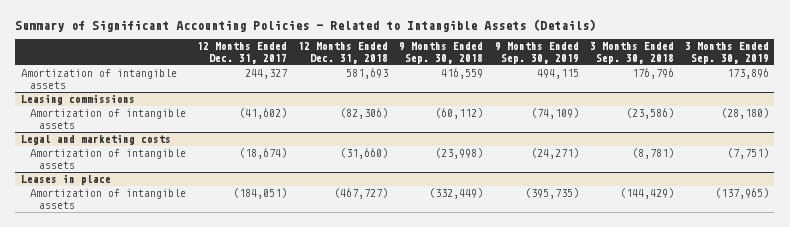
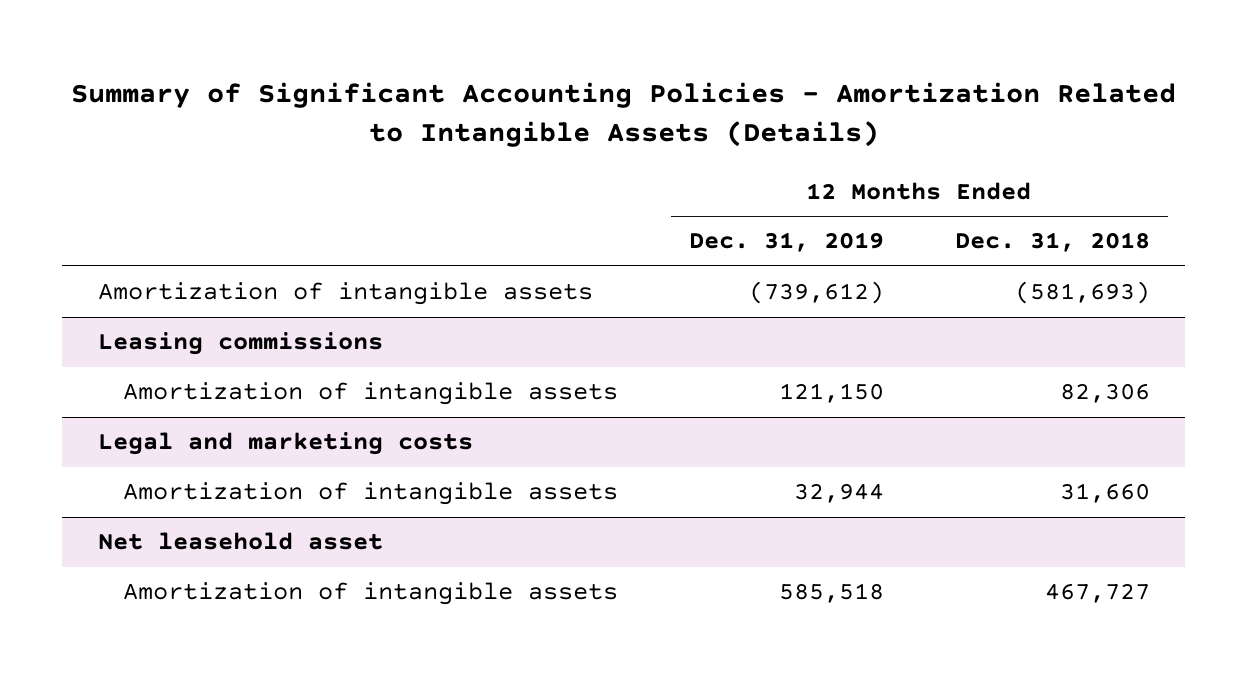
- Summary of Significant Accounting Policies - Related to Intangible Assets (Details)
+ Summary of Significant Accounting Policies - Amortization Related to Intangible Assets (Details)
- | 12 Months Ended Dec. 31, 2017 | 12 Months Ended Dec. 31, 2018 | 9 Months Ended Sep. 30, 2018 | 9 Months Ended Sep. 30, 2019 | 3 Months Ended Sep. 30, 2018 | 3 Months Ended Sep. 30, 2019
+ | 12 Months Ended Dec. 31, 2019 | 12 Months Ended Dec. 31, 2018
- Amortization of intangible assets | 244,327 | 581,693 | 416,559 | 494,115 | 176,796 | 173,896
+ Amortization of intangible assets | (739,612) | (581,693)
@ Leasing commissions
- Amortization of intangible assets | (41,602) | (82,306) | (60,112) | (74,109) | (23,586) | (28,180)
+ Amortization of intangible assets | 121,150 | 82,306
@ Legal and marketing costs
- Amortization of intangible assets | (18,674) | (31,660) | (23,998) | (24,271) | (8,781) | (7,751)
- Leases in place
- Amortization of intangible assets | (184,051) | (467,727) | (332,449) | (395,735) | (144,429) | (137,965)
@ Legal and marketing costs
+ Amortization of intangible assets | 32,944 | 31,660
+ Net leasehold asset
+ Amortization of intangible assets | 585,518 | 467,727

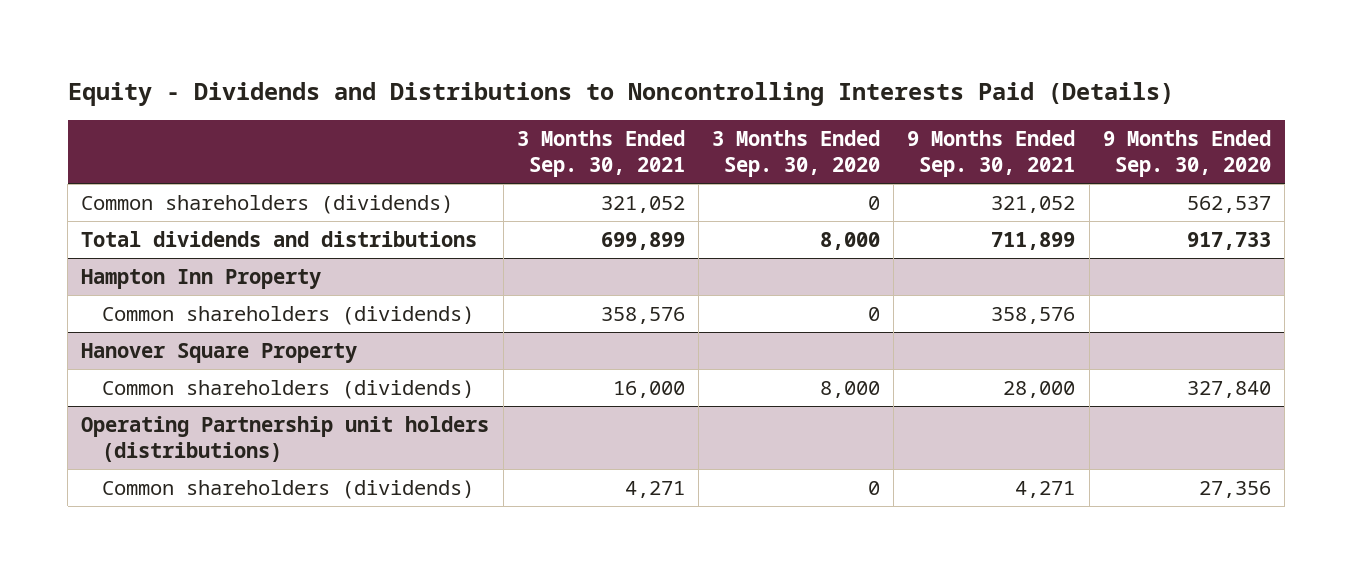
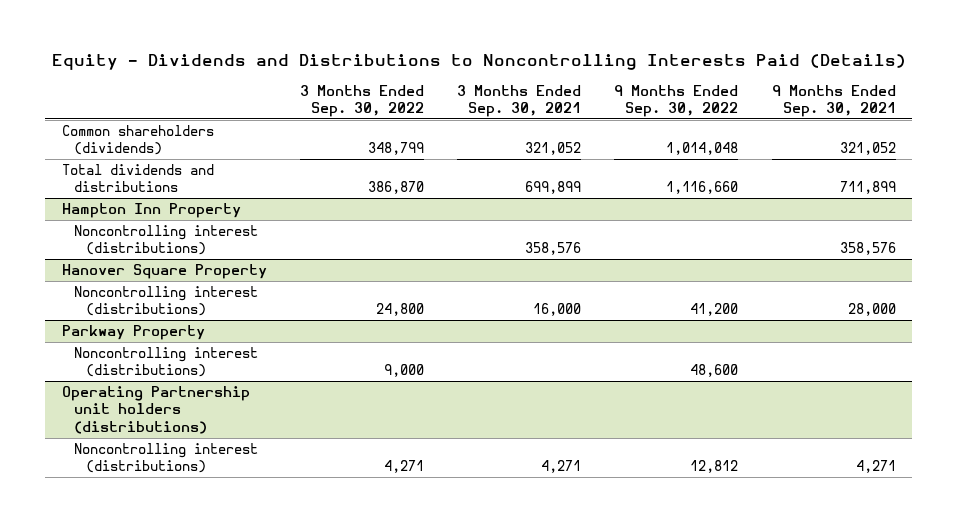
- | 3 Months Ended Sep. 30, 2021 | 3 Months Ended Sep. 30, 2020 | 9 Months Ended Sep. 30, 2021 | 9 Months Ended Sep. 30, 2020
+ | 3 Months Ended Sep. 30, 2022 | 3 Months Ended Sep. 30, 2021 | 9 Months Ended Sep. 30, 2022 | 9 Months Ended Sep. 30, 2021
@ Hampton Inn Property
- Common shareholders (dividends) | 358,576 | 0 | 358,576 |
+ Noncontrolling interest (distributions) | | 358,576 | | 358,576
@ Hanover Square Property
- Common shareholders (dividends) | 16,000 | 8,000 | 28,000 | 327,840
+ Noncontrolling interest (distributions) | 24,800 | 16,000 | 41,200 | 28,000
+ Parkway Property
+ Noncontrolling interest (distributions) | 9,000 | | 48,600 |
@ Operating Partnership unit holders (distributions)
- Common shareholders (dividends) | 4,271 | 0 | 4,271 | 27,356
+ Noncontrolling interest (distributions) | 4,271 | 4,271 | 12,812 | 4,271

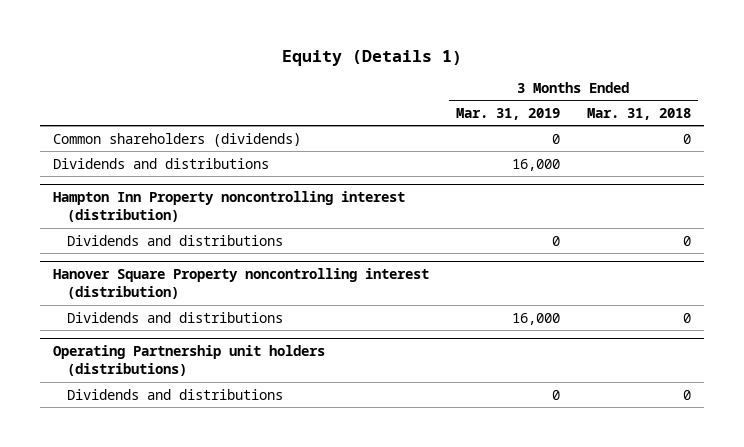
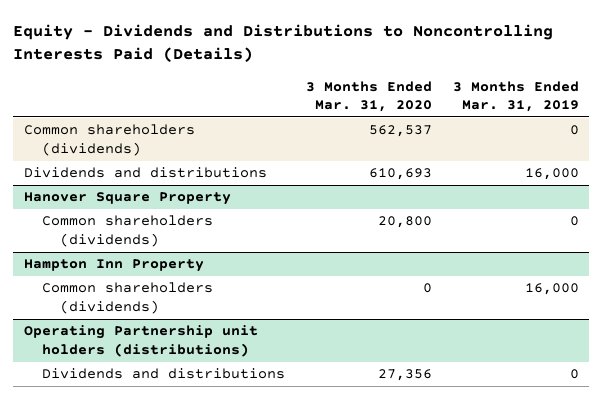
- Equity (Details 1)
+ Equity - Dividends and Distributions to Noncontrolling Interests Paid (Details)
- | 3 Months Ended Mar. 31, 2019 | 3 Months Ended Mar. 31, 2018
+ | 3 Months Ended Mar. 31, 2020 | 3 Months Ended Mar. 31, 2019
- Hampton Inn Property noncontrolling interest (distribution)
- Dividends and distributions | 0 | 0
- Hanover Square Property noncontrolling interest (distribution)
- Dividends and distributions | 16,000 | 0
+ Hanover Square Property
+ Common shareholders (dividends) | 20,800 | 0
+ Hampton Inn Property
+ Common shareholders (dividends) | 0 | 16,000

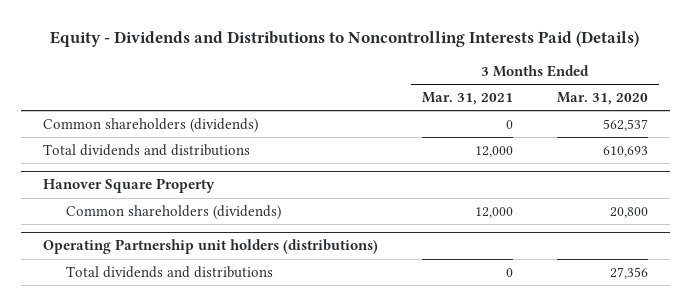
- | 3 Months Ended Mar. 31, 2020 | 3 Months Ended Mar. 31, 2019
+ | 3 Months Ended Mar. 31, 2021 | 3 Months Ended Mar. 31, 2020
- Dividends and distributions | 610,693 | 16,000
+ Total dividends and distributions | 12,000 | 610,693
- Hampton Inn Property
- Common shareholders (dividends) | 0 | 16,000
@ Operating Partnership unit holders (distributions)
- Dividends and distributions | 27,356 | 0
+ Total dividends and distributions | 0 | 27,356

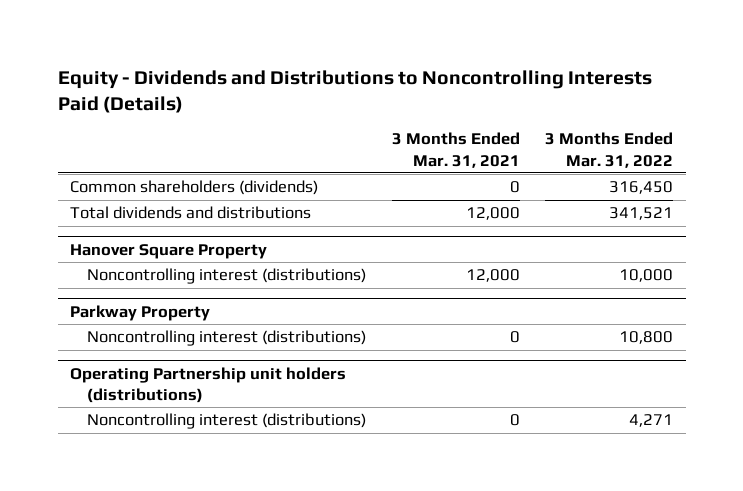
- | 3 Months Ended Mar. 31, 2021 | 3 Months Ended Mar. 31, 2020
+ | 3 Months Ended Mar. 31, 2021 | 3 Months Ended Mar. 31, 2022
@ Hanover Square Property
- Common shareholders (dividends) | 12,000 | 20,800
+ Noncontrolling interest (distributions) | 12,000 | 10,000
+ Parkway Property
+ Noncontrolling interest (distributions) | 0 | 10,800
@ Operating Partnership unit holders (distributions)
- Total dividends and distributions | 0 | 27,356
+ Noncontrolling interest (distributions) | 0 | 4,271

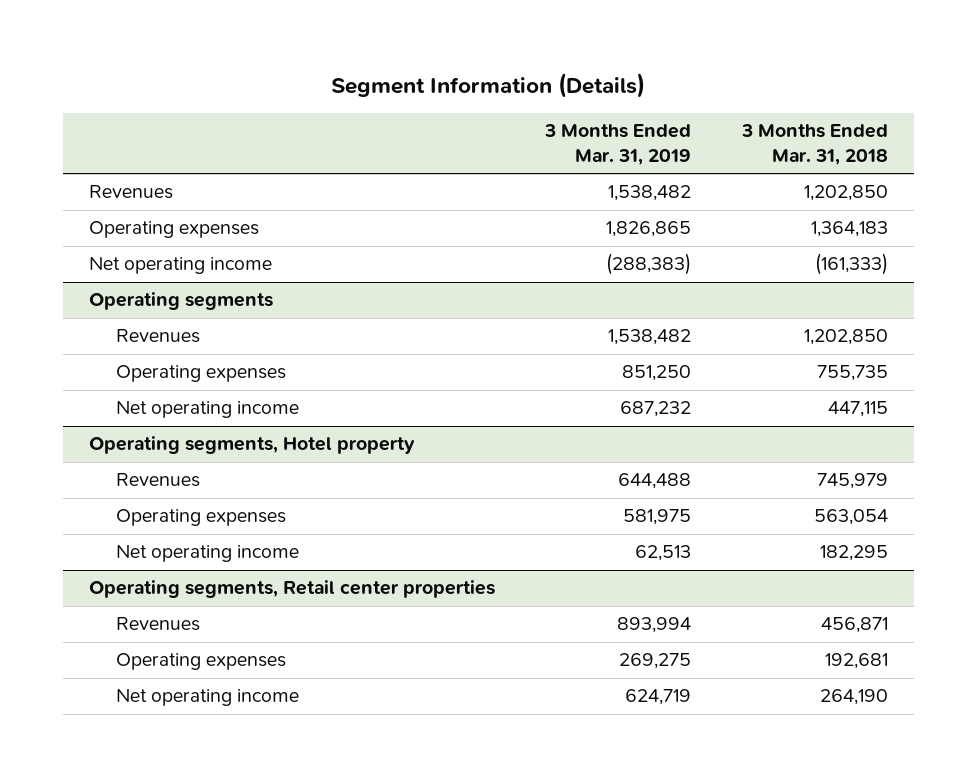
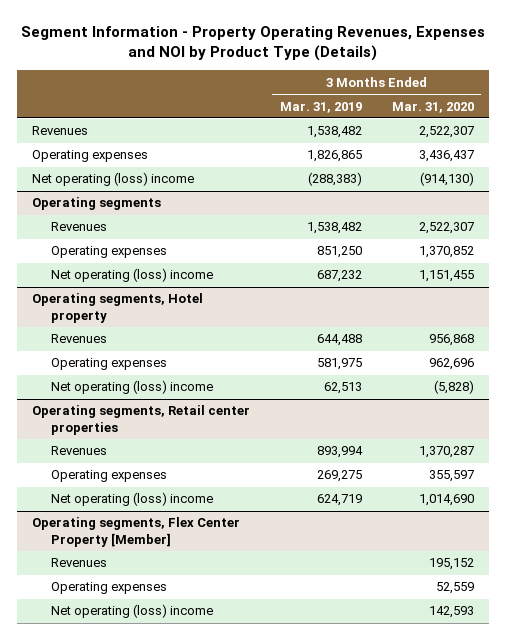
- Segment Information (Details)
+ Segment Information - Property Operating Revenues, Expenses and NOI by Product Type (Details)
- | 3 Months Ended Mar. 31, 2019 | 3 Months Ended Mar. 31, 2018
+ | 3 Months Ended Mar. 31, 2019 | 3 Months Ended Mar. 31, 2020
- Net operating income | (288,383) | (161,333)
+ Net operating (loss) income | (288,383) | (914,130)
@ Operating segments
- Net operating income | 687,232 | 447,115
+ Net operating (loss) income | 687,232 | 1,151,455
@ Operating segments, Hotel property
- Net operating income | 62,513 | 182,295
+ Net operating (loss) income | 62,513 | (5,828)
@ Operating segments, Retail center properties
- Net operating income | 624,719 | 264,190
+ Net operating (loss) income | 624,719 | 1,014,690
+ Operating segments, Flex Center Property [Member]
+ Revenues | | 195,152
+ Operating expenses | | 52,559
+ Net operating (loss) income | | 142,593

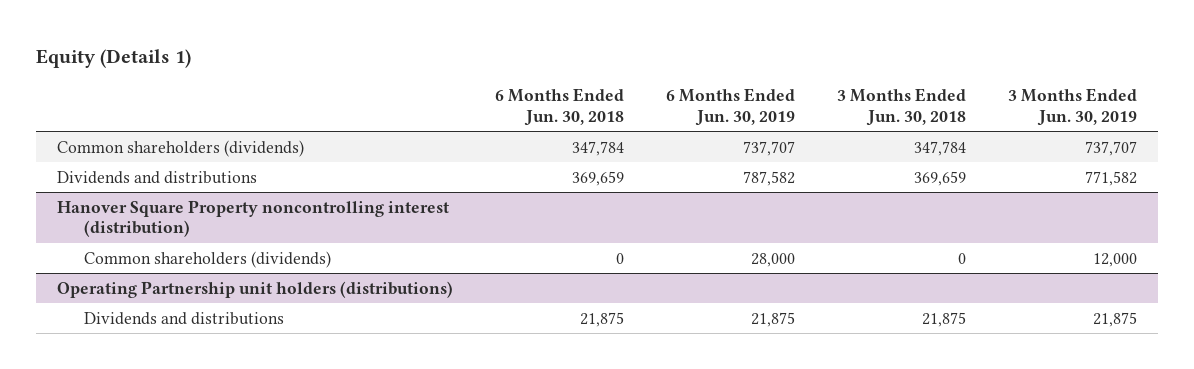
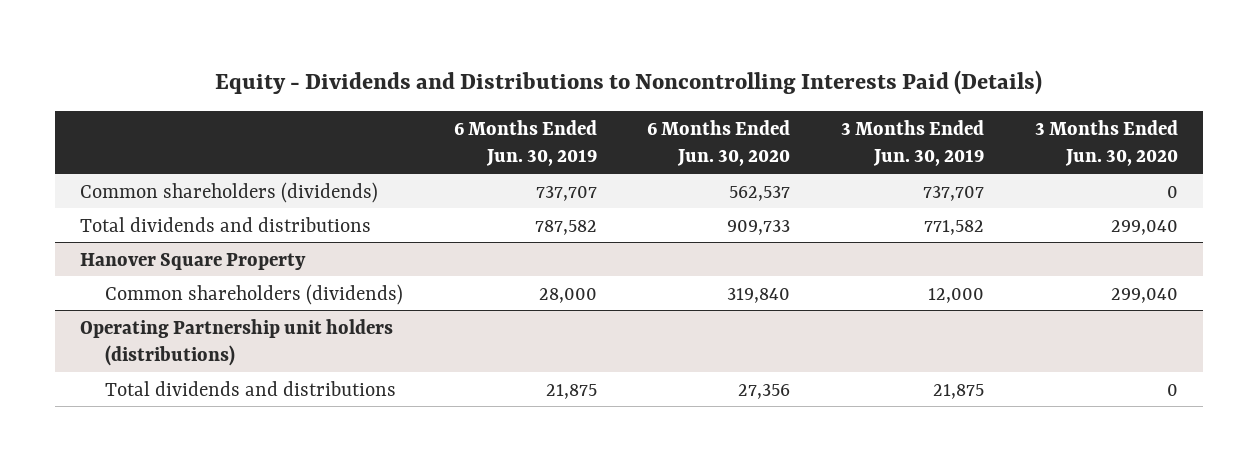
- Equity (Details 1)
+ Equity - Dividends and Distributions to Noncontrolling Interests Paid (Details)
- | 6 Months Ended Jun. 30, 2018 | 6 Months Ended Jun. 30, 2019 | 3 Months Ended Jun. 30, 2018 | 3 Months Ended Jun. 30, 2019
+ | 6 Months Ended Jun. 30, 2019 | 6 Months Ended Jun. 30, 2020 | 3 Months Ended Jun. 30, 2019 | 3 Months Ended Jun. 30, 2020
- Dividends and distributions | 369,659 | 787,582 | 369,659 | 771,582
- Hanover Square Property noncontrolling interest (distribution)
+ Total dividends and distributions | 787,582 | 909,733 | 771,582 | 299,040
+ Hanover Square Property
@ Operating Partnership unit holders (distributions)
- Dividends and distributions | 21,875 | 21,875 | 21,875 | 21,875
+ Total dividends and distributions | 21,875 | 27,356 | 21,875 | 0

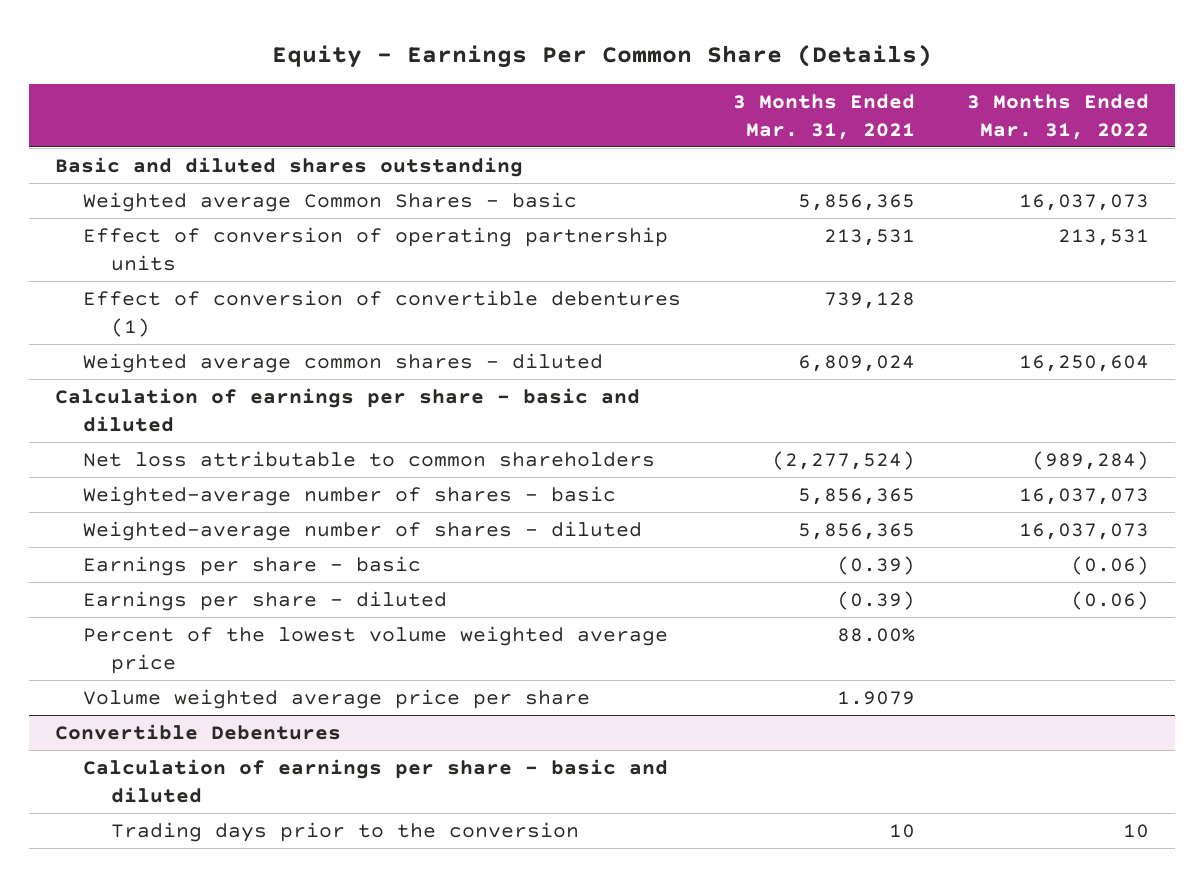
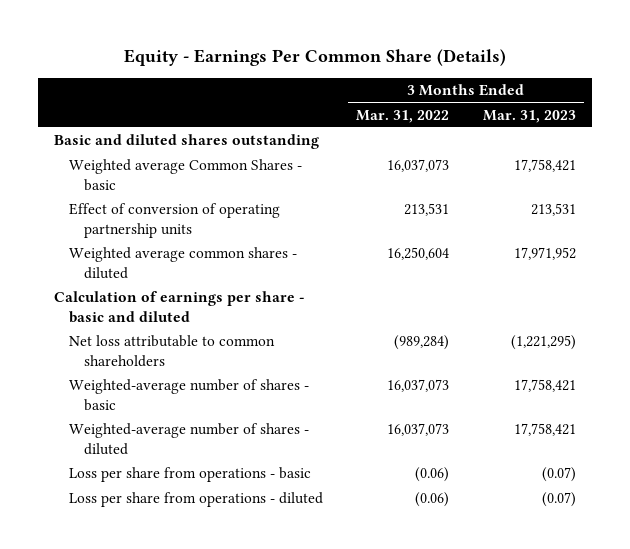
- | 3 Months Ended Mar. 31, 2021 | 3 Months Ended Mar. 31, 2022
+ | 3 Months Ended Mar. 31, 2022 | 3 Months Ended Mar. 31, 2023
- Effect of conversion of convertible debentures (1) | 739,128 |
- Earnings per share - basic | (0.39) | (0.06)
- Earnings per share - diluted | (0.39) | (0.06)
- Percent of the lowest volume weighted average price | 88.00% |
- Volume weighted average price per share | 1.9079 |
- Convertible Debentures
- Calculation of earnings per share - basic and diluted
- Trading days prior to the conversion | 10 | 10
+ Loss per share from operations - basic | (0.06) | (0.07)
+ Loss per share from operations - diluted | (0.06) | (0.07)

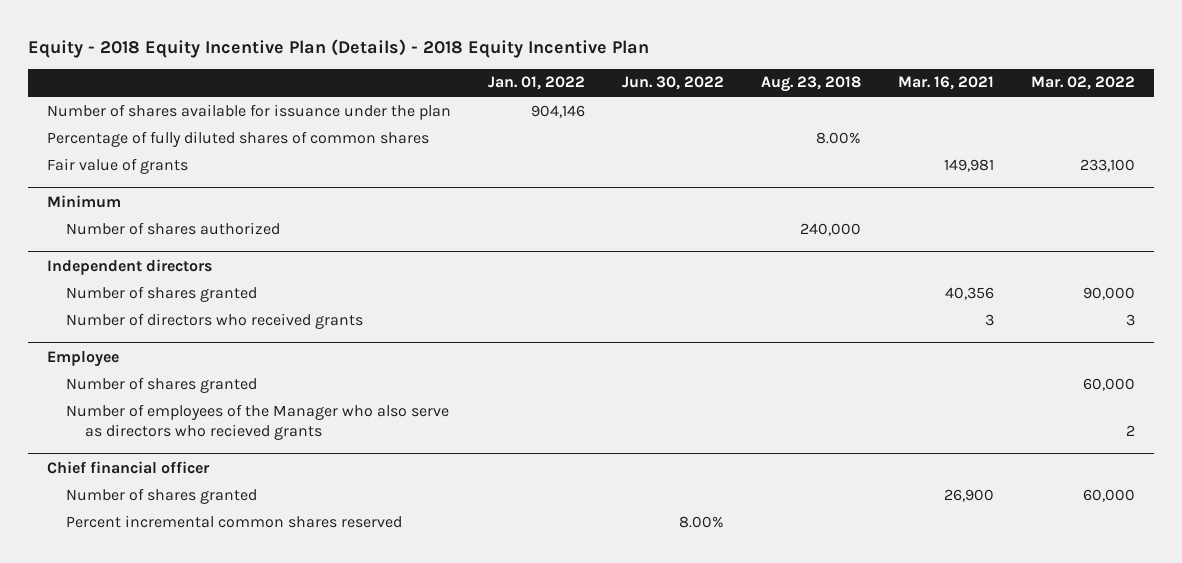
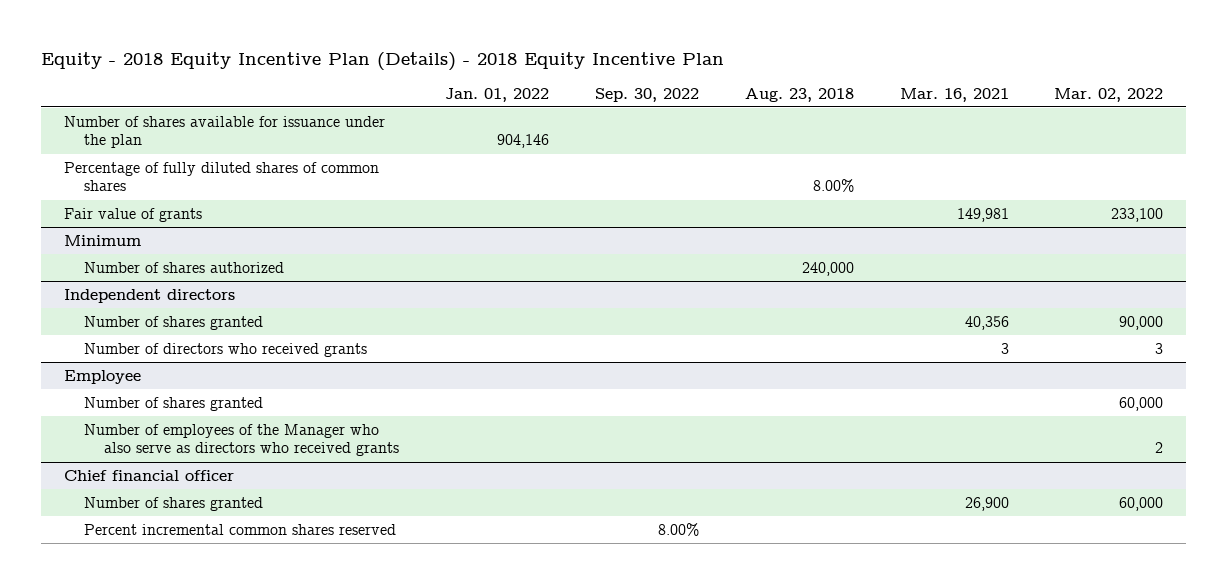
- | Jan. 01, 2022 | Jun. 30, 2022 | Aug. 23, 2018 | Mar. 16, 2021 | Mar. 02, 2022
+ | Jan. 01, 2022 | Sep. 30, 2022 | Aug. 23, 2018 | Mar. 16, 2021 | Mar. 02, 2022
@ Employee
- Number of employees of the Manager who also serve as directors who recieved grants | | | | | 2
+ Number of employees of the Manager who also serve as directors who received grants | | | | | 2

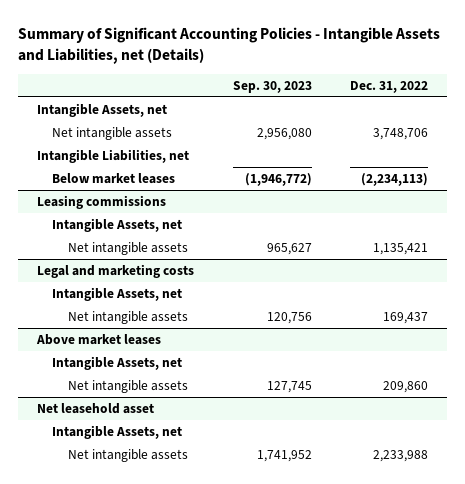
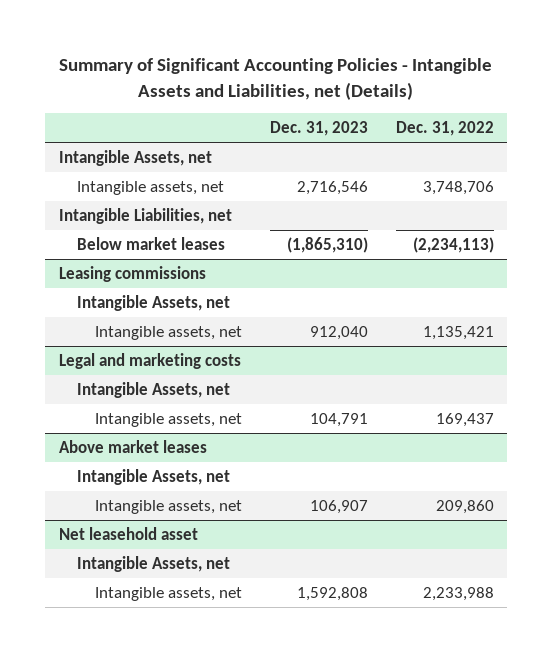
- | Sep. 30, 2023 | Dec. 31, 2022
+ | Dec. 31, 2023 | Dec. 31, 2022
- Net intangible assets | 2,956,080 | 3,748,706
+ Intangible assets, net | 2,716,546 | 3,748,706
@ Leasing commissions
- Net intangible assets | 965,627 | 1,135,421
+ Intangible assets, net | 912,040 | 1,135,421
@ Legal and marketing costs
- Net intangible assets | 120,756 | 169,437
+ Intangible assets, net | 104,791 | 169,437
@ Above market leases
- Net intangible assets | 127,745 | 209,860
+ Intangible assets, net | 106,907 | 209,860
@ Net leasehold asset
- Net intangible assets | 1,741,952 | 2,233,988
+ Intangible assets, net | 1,592,808 | 2,233,988

